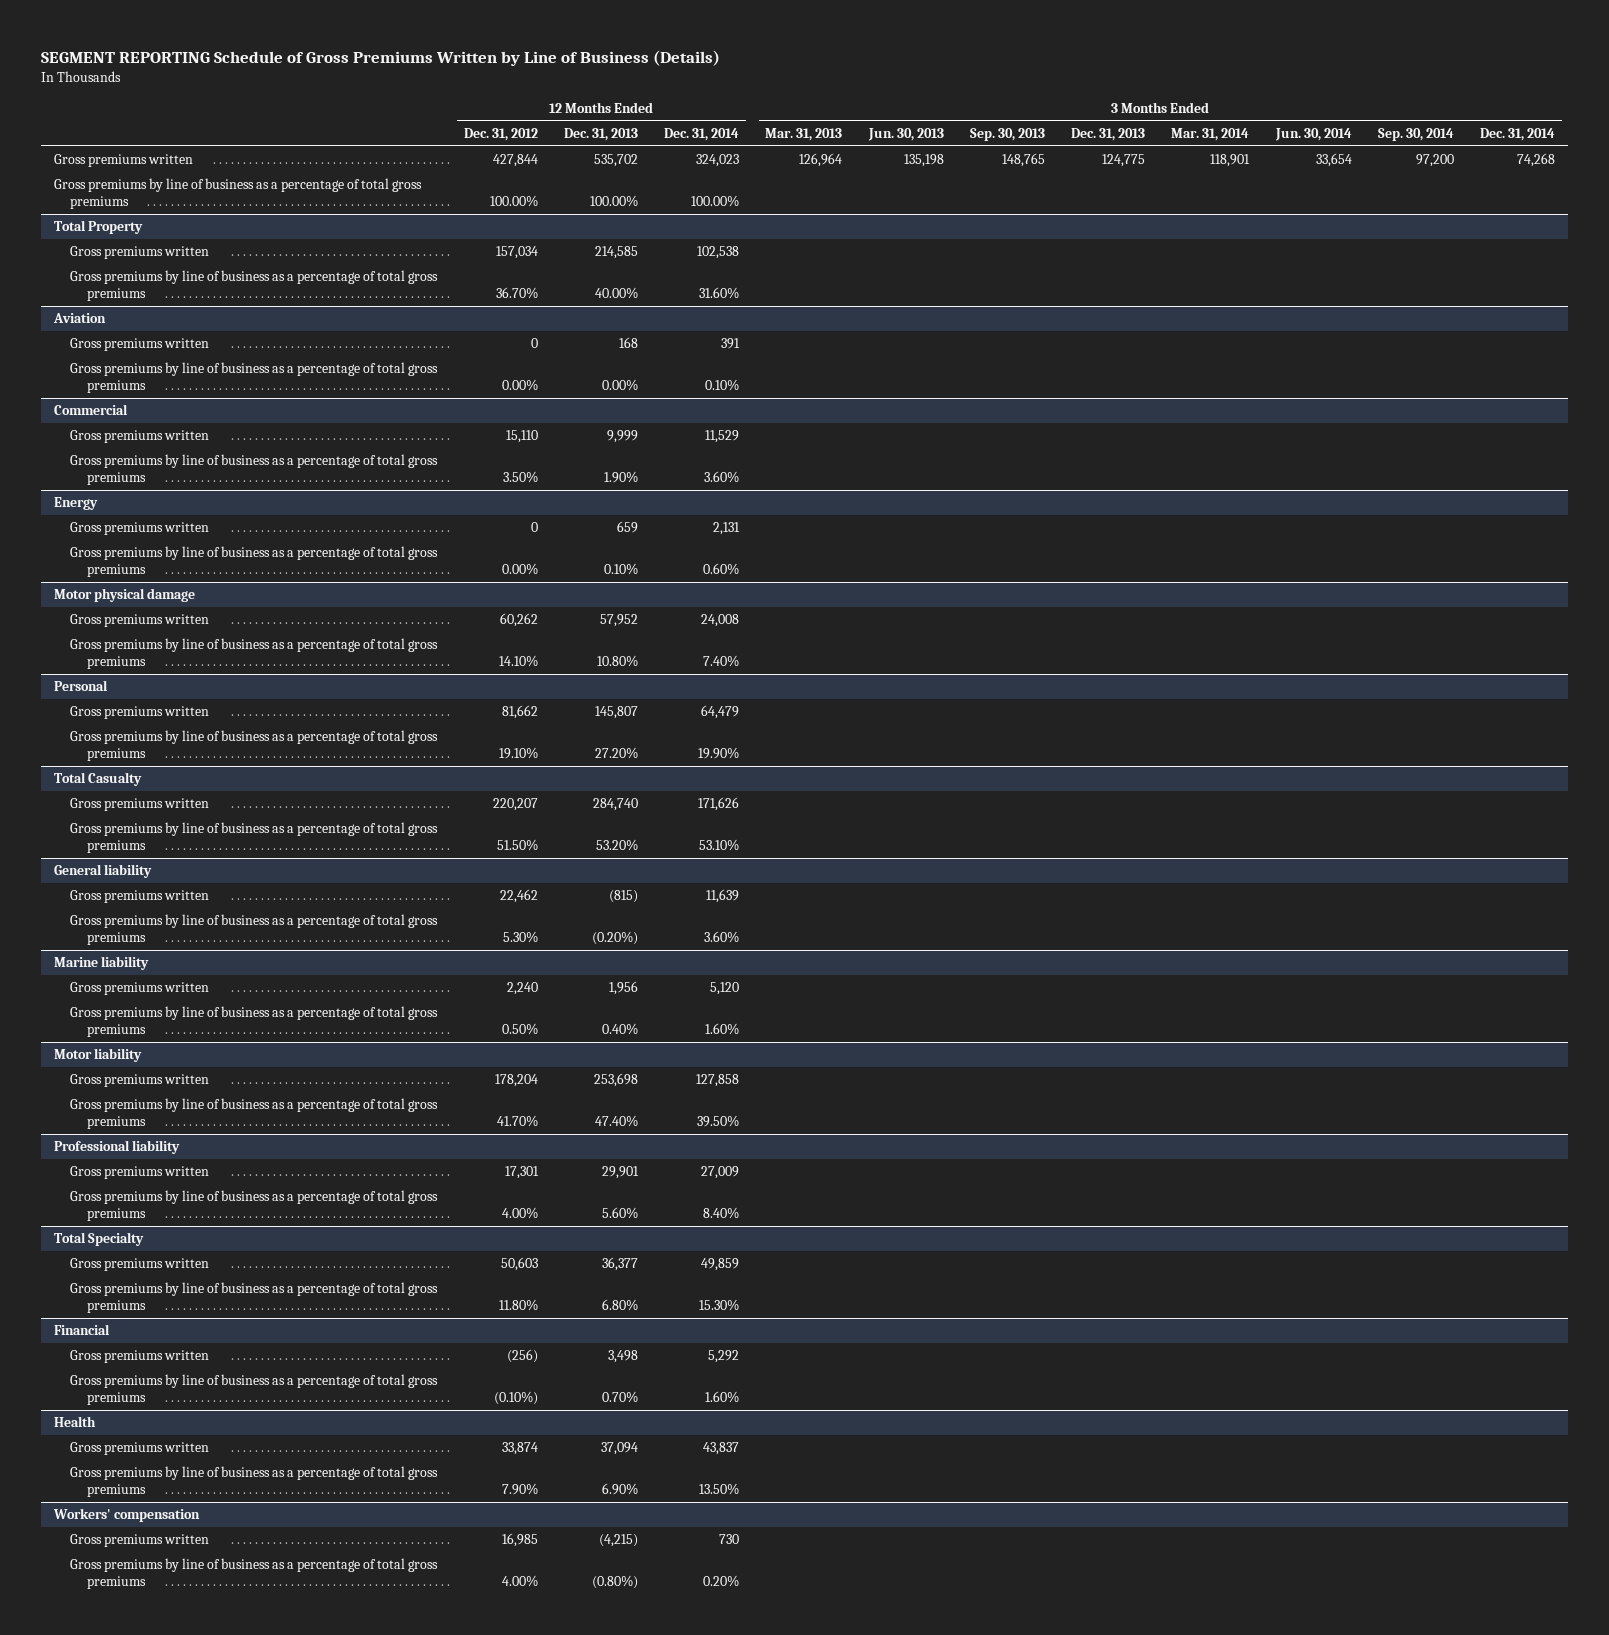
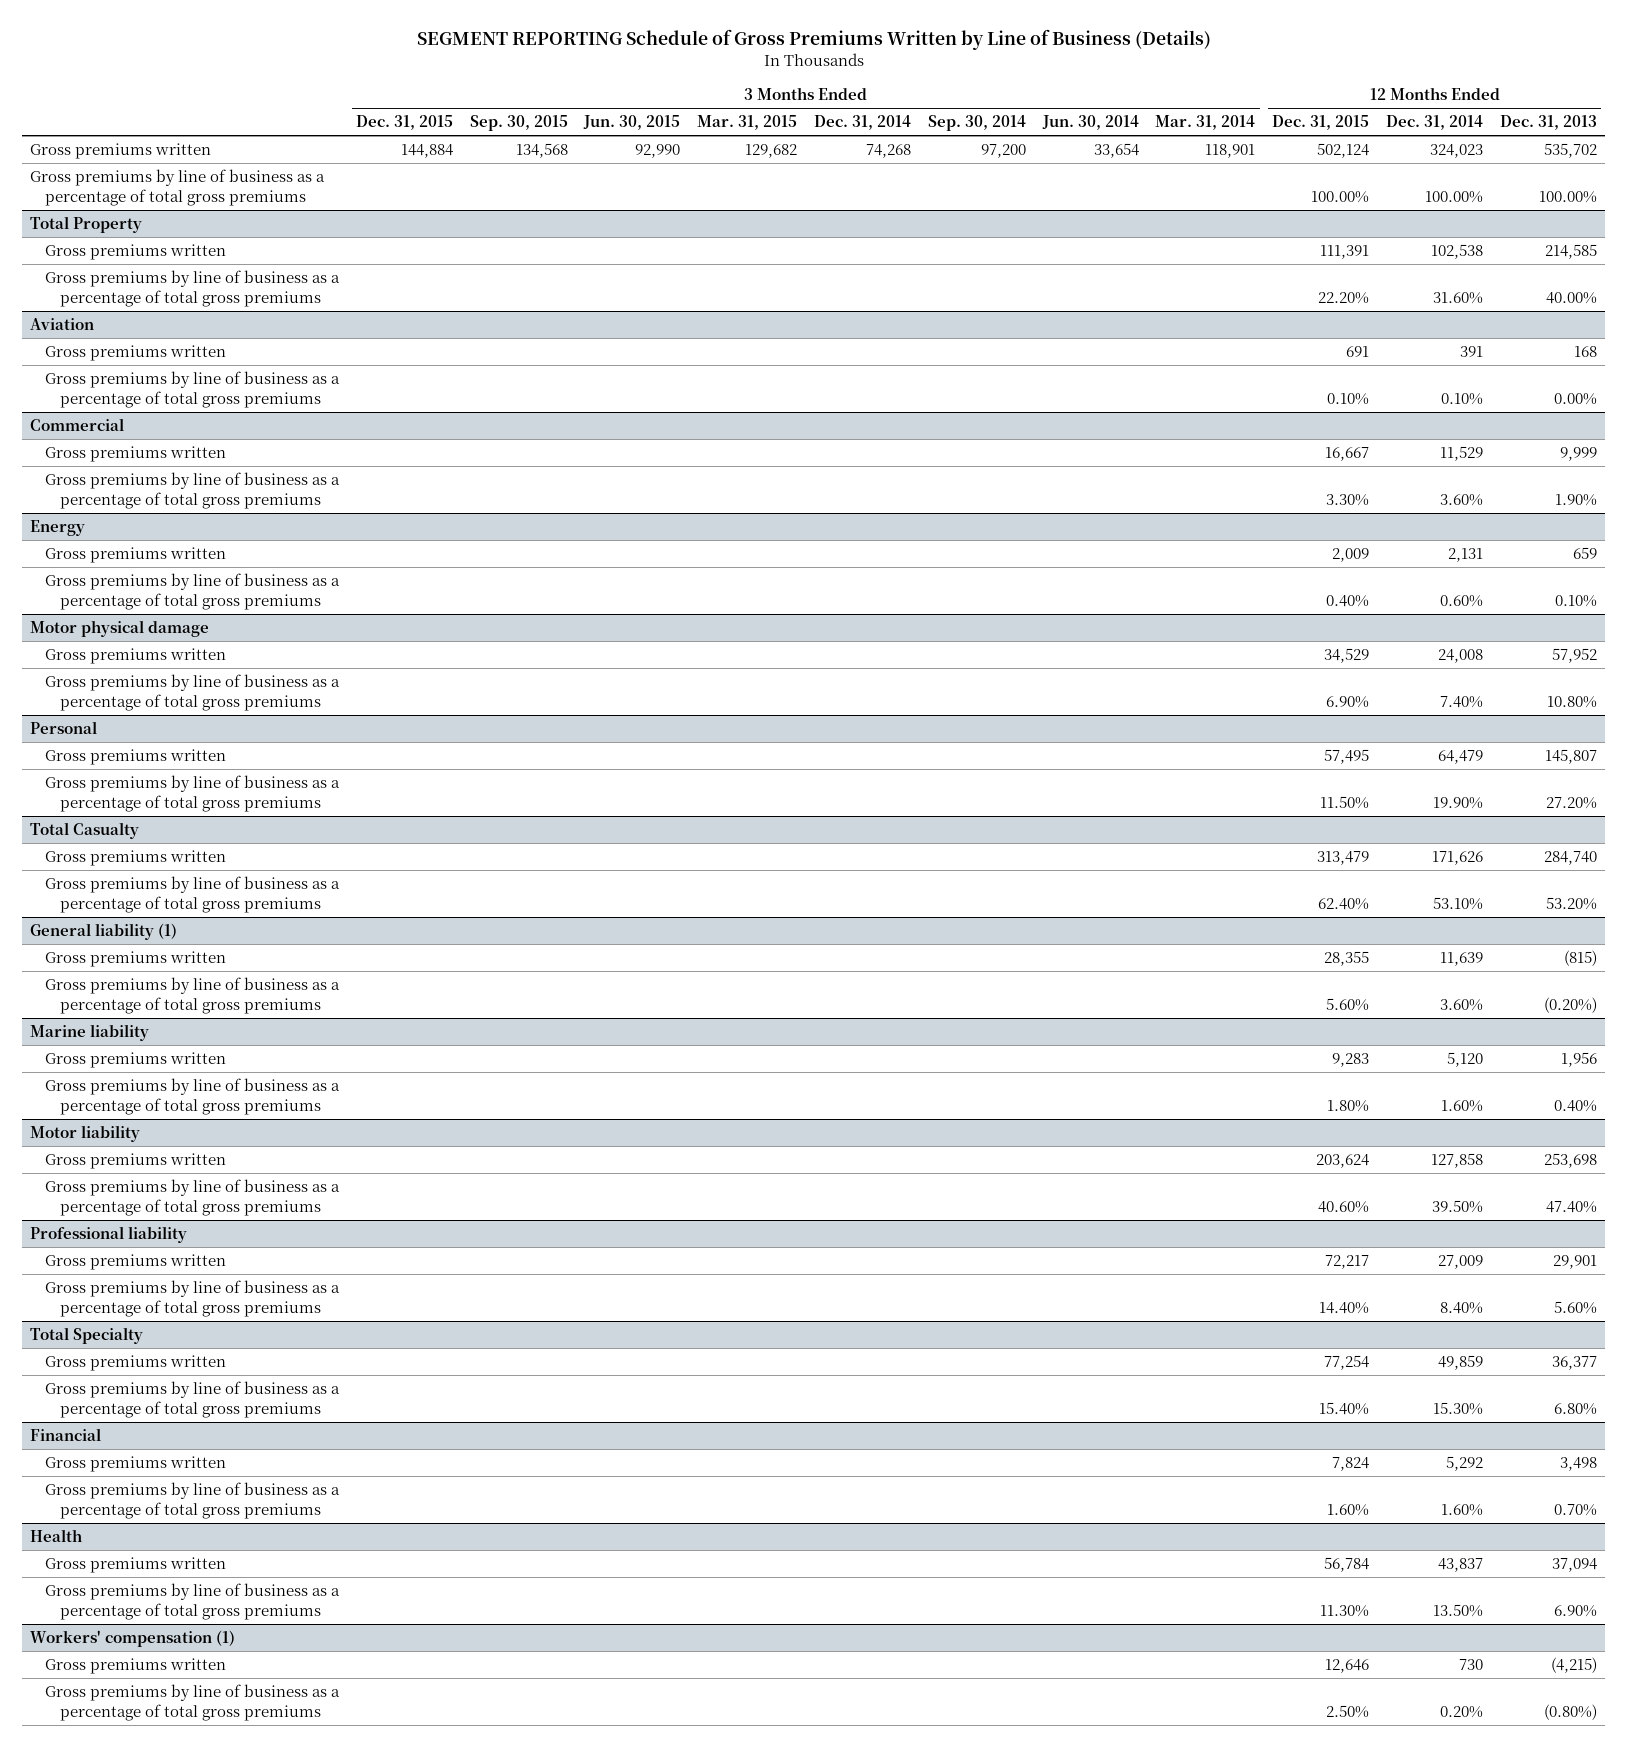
- | 12 Months Ended Dec. 31, 2012 | 12 Months Ended Dec. 31, 2013 | 12 Months Ended Dec. 31, 2014 | 3 Months Ended Mar. 31, 2013 | 3 Months Ended Jun. 30, 2013 | 3 Months Ended Sep. 30, 2013 | 3 Months Ended Dec. 31, 2013 | 3 Months Ended Mar. 31, 2014 | 3 Months Ended Jun. 30, 2014 | 3 Months Ended Sep. 30, 2014 | 3 Months Ended Dec. 31, 2014
+ | 3 Months Ended Dec. 31, 2015 | 3 Months Ended Sep. 30, 2015 | 3 Months Ended Jun. 30, 2015 | 3 Months Ended Mar. 31, 2015 | 3 Months Ended Dec. 31, 2014 | 3 Months Ended Sep. 30, 2014 | 3 Months Ended Jun. 30, 2014 | 3 Months Ended Mar. 31, 2014 | 12 Months Ended Dec. 31, 2015 | 12 Months Ended Dec. 31, 2014 | 12 Months Ended Dec. 31, 2013
- General liability
+ General liability (1)
- Workers' compensation
+ Workers' compensation (1)

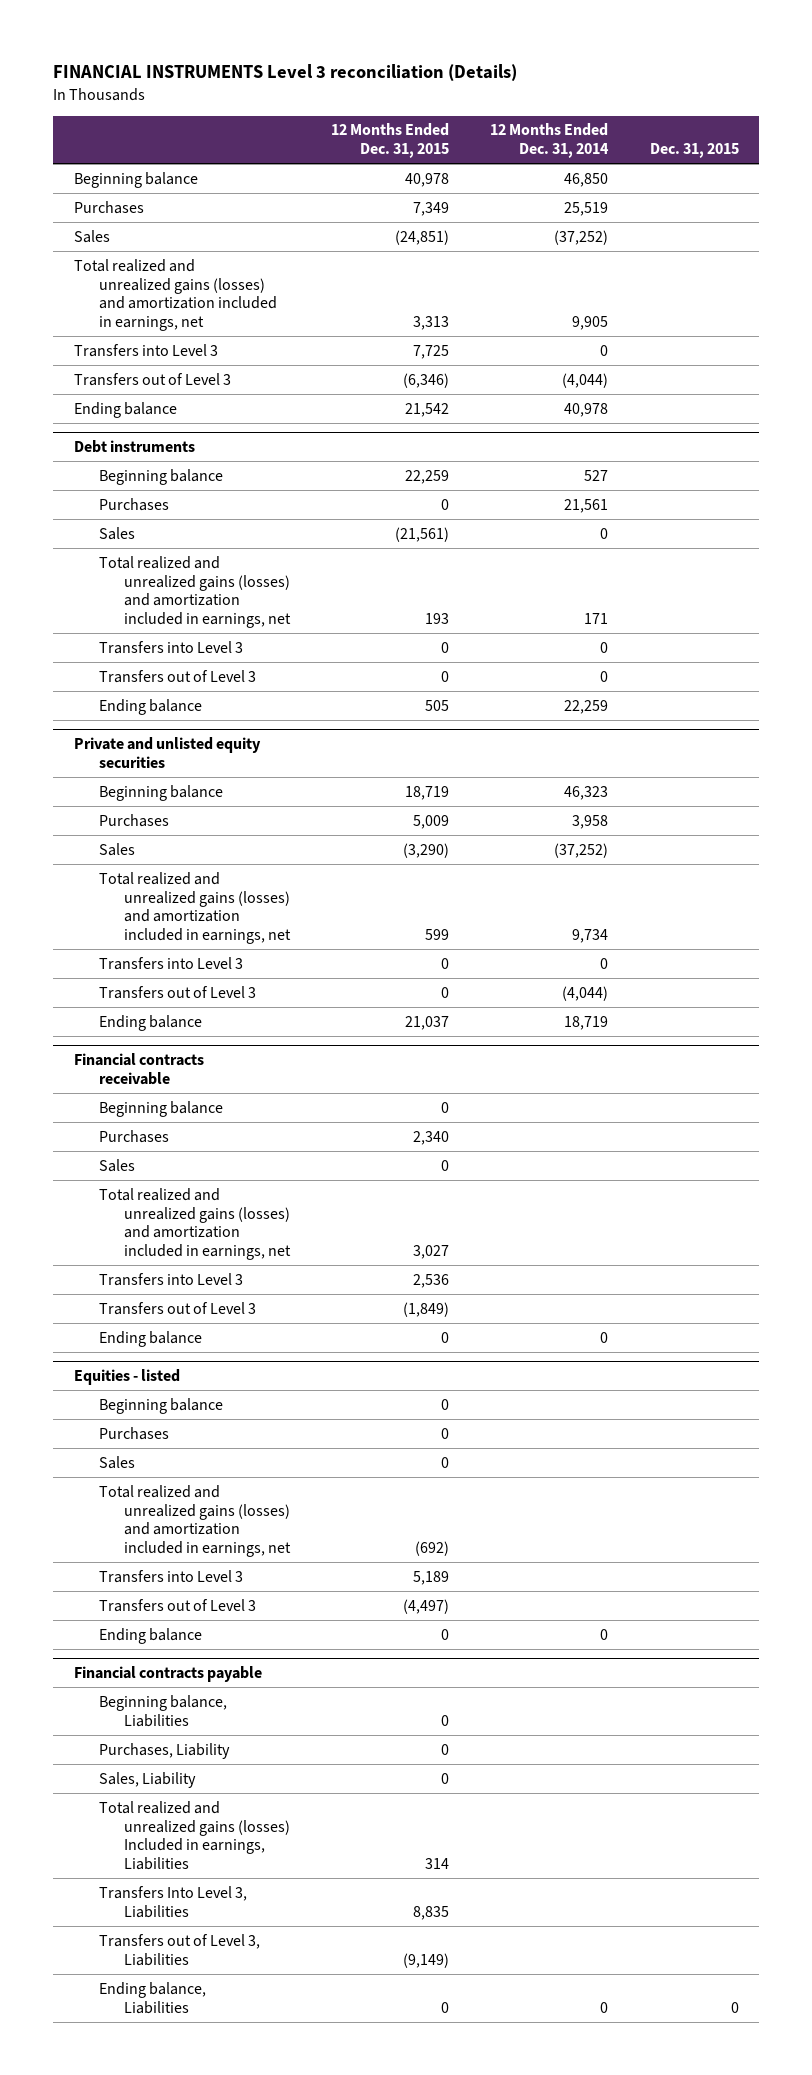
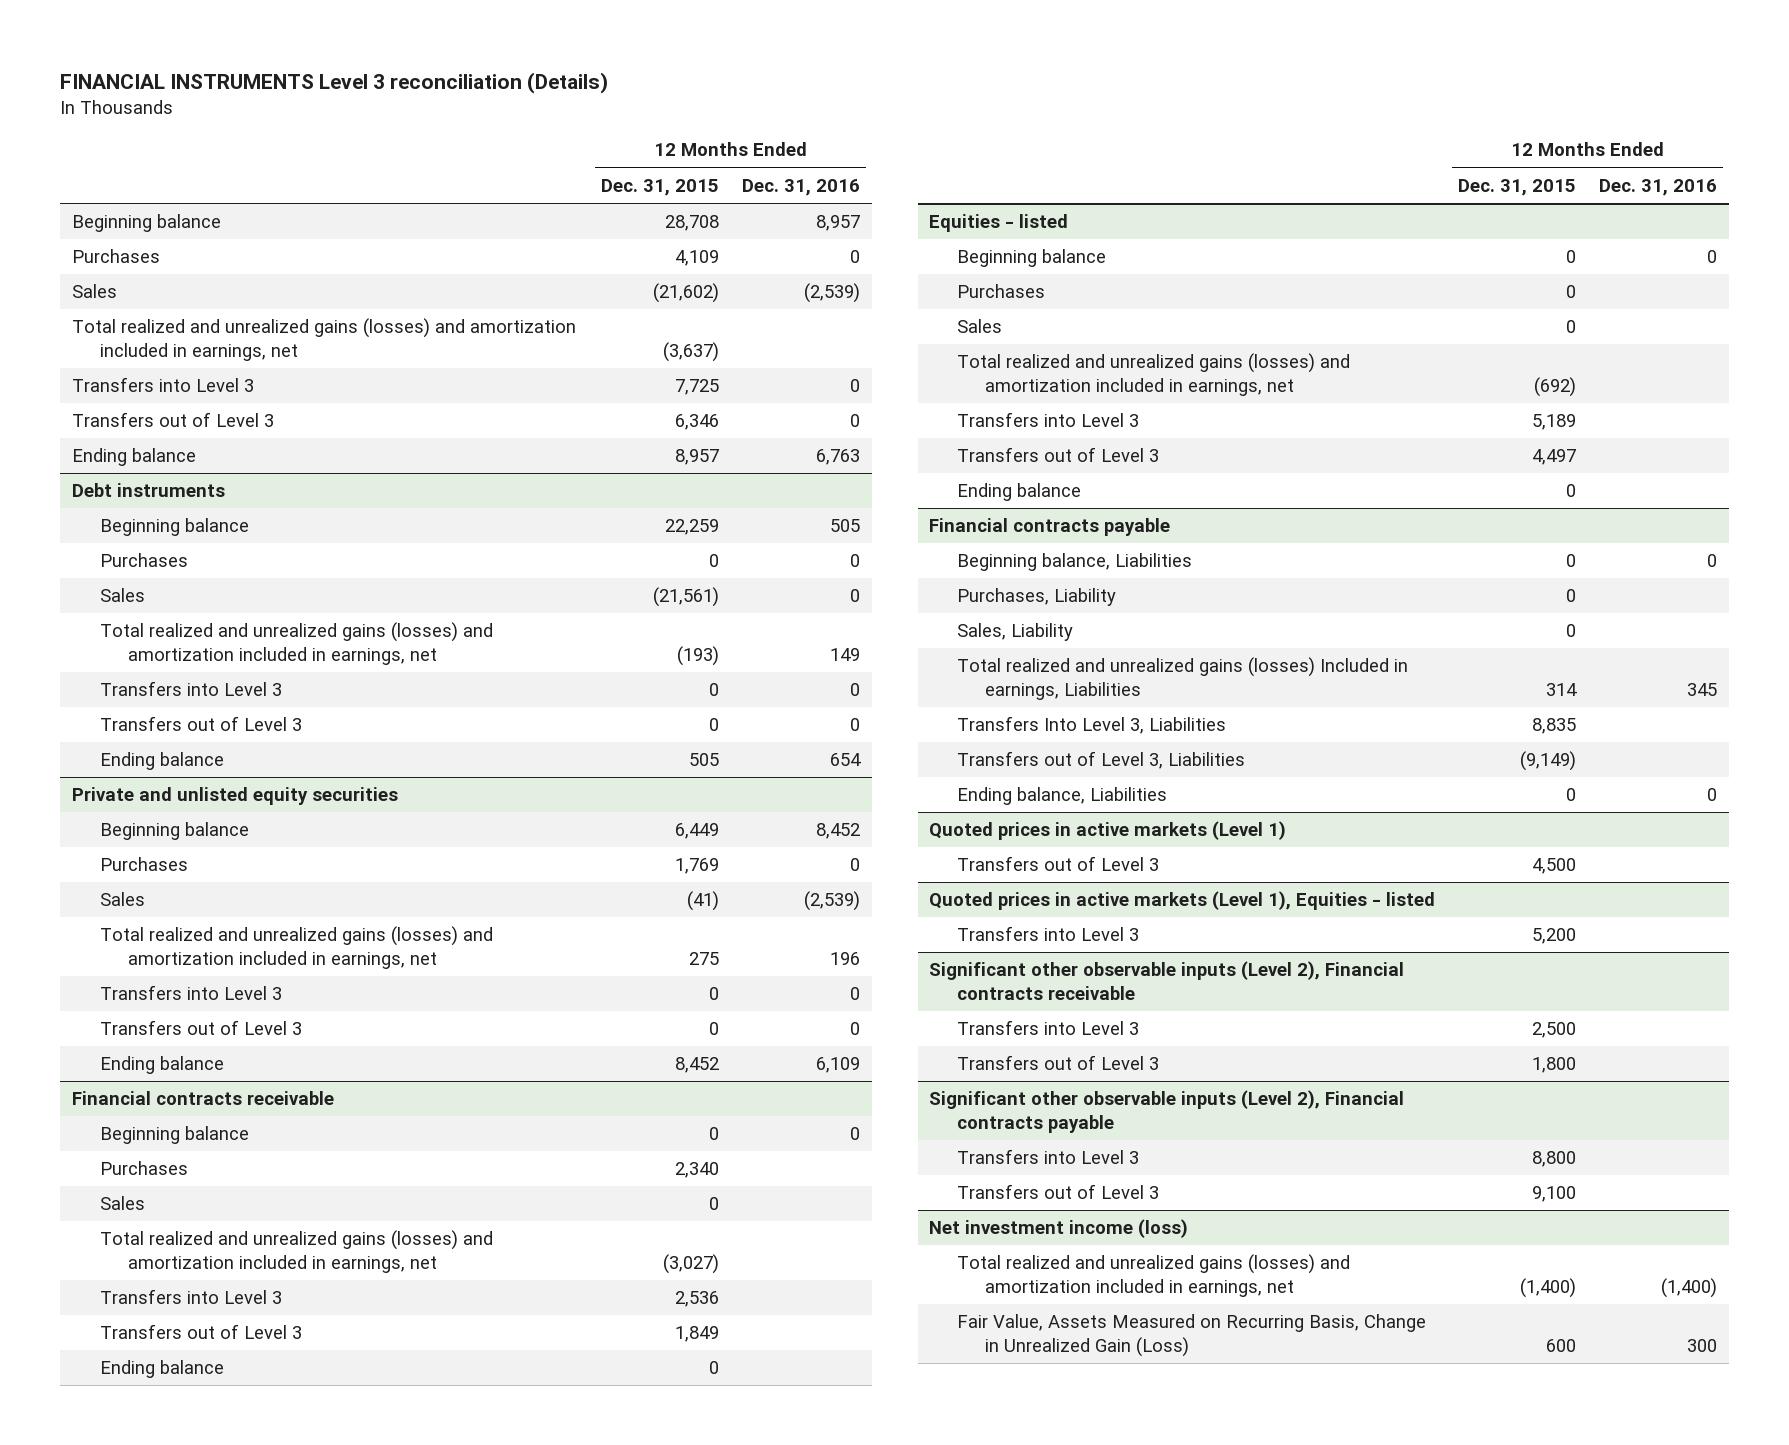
- | 12 Months Ended Dec. 31, 2015 | 12 Months Ended Dec. 31, 2014 | Dec. 31, 2015
+ | 12 Months Ended Dec. 31, 2015 | 12 Months Ended Dec. 31, 2016
- Beginning balance | 40,978 | 46,850 |
- Purchases | 7,349 | 25,519 |
- Sales | (24,851) | (37,252) |
- Total realized and unrealized gains (losses) and amortization included in earnings, net | 3,313 | 9,905 |
+ Beginning balance | 28,708 | 8,957
+ Purchases | 4,109 | 0
+ Sales | (21,602) | (2,539)
+ Total realized and unrealized gains (losses) and amortization included in earnings, net | (3,637) |
- Transfers out of Level 3 | (6,346) | (4,044) |
- Ending balance | 21,542 | 40,978 |
+ Transfers out of Level 3 | 6,346 | 0
+ Ending balance | 8,957 | 6,763
@ Debt instruments
- Total realized and unrealized gains (losses) and amortization included in earnings, net | 193 | 171 |
+ Total realized and unrealized gains (losses) and amortization included in earnings, net | (193) | 149
@ Private and unlisted equity securities
- Beginning balance | 18,719 | 46,323 |
- Purchases | 5,009 | 3,958 |
- Sales | (3,290) | (37,252) |
- Total realized and unrealized gains (losses) and amortization included in earnings, net | 599 | 9,734 |
+ Beginning balance | 6,449 | 8,452
+ Purchases | 1,769 | 0
+ Sales | (41) | (2,539)
+ Total realized and unrealized gains (losses) and amortization included in earnings, net | 275 | 196
- Ending balance | 21,037 | 18,719 |
+ Ending balance | 8,452 | 6,109
@ Financial contracts receivable
- Total realized and unrealized gains (losses) and amortization included in earnings, net | 3,027 | |
+ Total realized and unrealized gains (losses) and amortization included in earnings, net | (3,027) |
- Transfers out of Level 3 | (1,849) | |
+ Transfers out of Level 3 | 1,849 |
@ Equities - listed
- Transfers out of Level 3 | (4,497) | |
+ Transfers out of Level 3 | 4,497 |
+ Quoted prices in active markets (Level 1)
+ Transfers out of Level 3 | 4,500 |
+ Quoted prices in active markets (Level 1), Equities - listed
+ Transfers into Level 3 | 5,200 |
+ Significant other observable inputs (Level 2), Financial contracts receivable
+ Transfers into Level 3 | 2,500 |
+ Transfers out of Level 3 | 1,800 |
+ Significant other observable inputs (Level 2), Financial contracts payable
+ Transfers into Level 3 | 8,800 |
+ Transfers out of Level 3 | 9,100 |
+ Net investment income (loss)
+ Total realized and unrealized gains (losses) and amortization included in earnings, net | (1,400) | (1,400)
+ Fair Value, Assets Measured on Recurring Basis, Change in Unrealized Gain (Loss) | 600 | 300

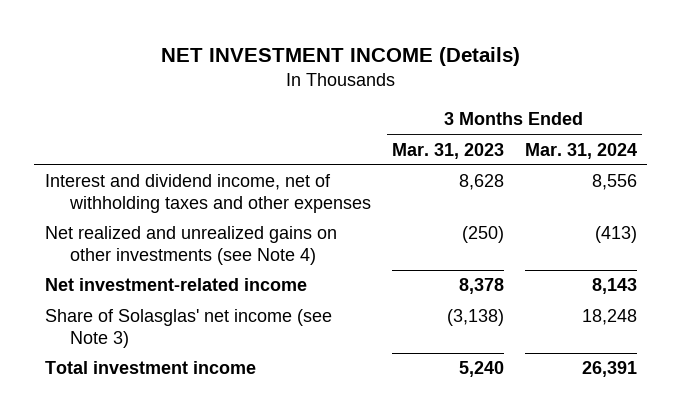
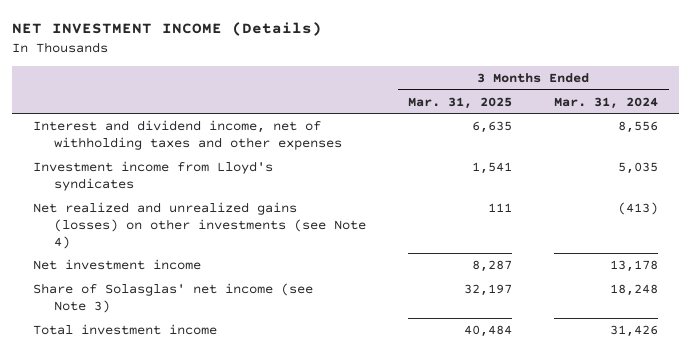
- | 3 Months Ended Mar. 31, 2023 | 3 Months Ended Mar. 31, 2024
+ | 3 Months Ended Mar. 31, 2025 | 3 Months Ended Mar. 31, 2024
- Net realized and unrealized gains on other investments (see Note 4) | (250) | (413)
- Net investment-related income | 8,378 | 8,143
+ Investment income from Lloyd's syndicates | 1,541 | 5,035
+ Net realized and unrealized gains (losses) on other investments (see Note 4) | 111 | (413)
+ Net investment income | 8,287 | 13,178
- Total investment income | 5,240 | 26,391
+ Total investment income | 40,484 | 31,426

